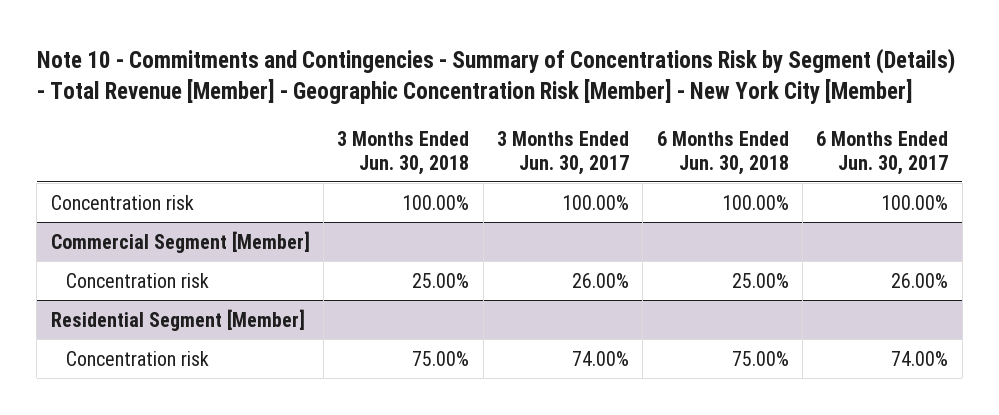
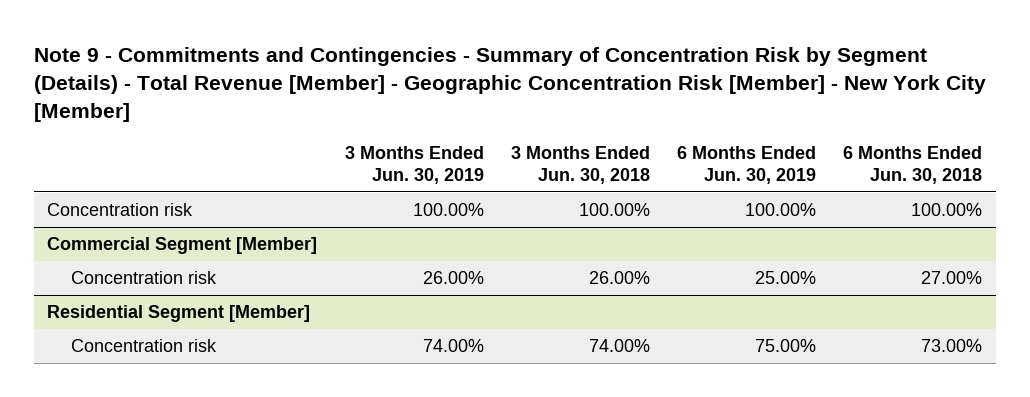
- Note 10 - Commitments and Contingencies - Summary of Concentrations Risk by Segment (Details) - Total Revenue [Member] - Geographic Concentration Risk [Member] - New York City [Member]
+ Note 9 - Commitments and Contingencies - Summary of Concentration Risk by Segment (Details) - Total Revenue [Member] - Geographic Concentration Risk [Member] - New York City [Member]
- | 3 Months Ended Jun. 30, 2018 | 3 Months Ended Jun. 30, 2017 | 6 Months Ended Jun. 30, 2018 | 6 Months Ended Jun. 30, 2017
+ | 3 Months Ended Jun. 30, 2019 | 3 Months Ended Jun. 30, 2018 | 6 Months Ended Jun. 30, 2019 | 6 Months Ended Jun. 30, 2018
@ Commercial Segment [Member]
- Concentration risk | 25.00% | 26.00% | 25.00% | 26.00%
+ Concentration risk | 26.00% | 26.00% | 25.00% | 27.00%
@ Residential Segment [Member]
- Concentration risk | 75.00% | 74.00% | 75.00% | 74.00%
+ Concentration risk | 74.00% | 74.00% | 75.00% | 73.00%

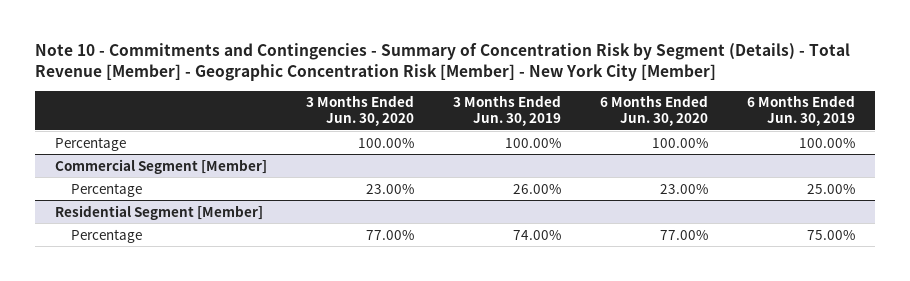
- Note 9 - Commitments and Contingencies - Summary of Concentration Risk by Segment (Details) - Total Revenue [Member] - Geographic Concentration Risk [Member] - New York City [Member]
+ Note 10 - Commitments and Contingencies - Summary of Concentration Risk by Segment (Details) - Total Revenue [Member] - Geographic Concentration Risk [Member] - New York City [Member]
- | 3 Months Ended Jun. 30, 2019 | 3 Months Ended Jun. 30, 2018 | 6 Months Ended Jun. 30, 2019 | 6 Months Ended Jun. 30, 2018
+ | 3 Months Ended Jun. 30, 2020 | 3 Months Ended Jun. 30, 2019 | 6 Months Ended Jun. 30, 2020 | 6 Months Ended Jun. 30, 2019
- Concentration risk | 100.00% | 100.00% | 100.00% | 100.00%
+ Percentage | 100.00% | 100.00% | 100.00% | 100.00%
@ Commercial Segment [Member]
- Concentration risk | 26.00% | 26.00% | 25.00% | 27.00%
+ Percentage | 23.00% | 26.00% | 23.00% | 25.00%
@ Residential Segment [Member]
- Concentration risk | 74.00% | 74.00% | 75.00% | 73.00%
+ Percentage | 77.00% | 74.00% | 77.00% | 75.00%

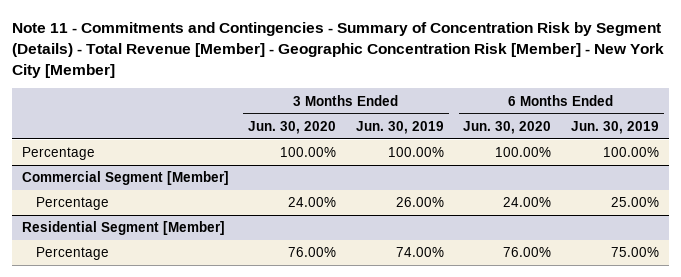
- Note 10 - Commitments and Contingencies - Summary of Concentration Risk by Segment (Details) - Total Revenue [Member] - Geographic Concentration Risk [Member] - New York City [Member]
+ Note 11 - Commitments and Contingencies - Summary of Concentration Risk by Segment (Details) - Total Revenue [Member] - Geographic Concentration Risk [Member] - New York City [Member]
@ Commercial Segment [Member]
- Percentage | 23.00% | 26.00% | 23.00% | 25.00%
+ Percentage | 24.00% | 26.00% | 24.00% | 25.00%
@ Residential Segment [Member]
- Percentage | 77.00% | 74.00% | 77.00% | 75.00%
+ Percentage | 76.00% | 74.00% | 76.00% | 75.00%

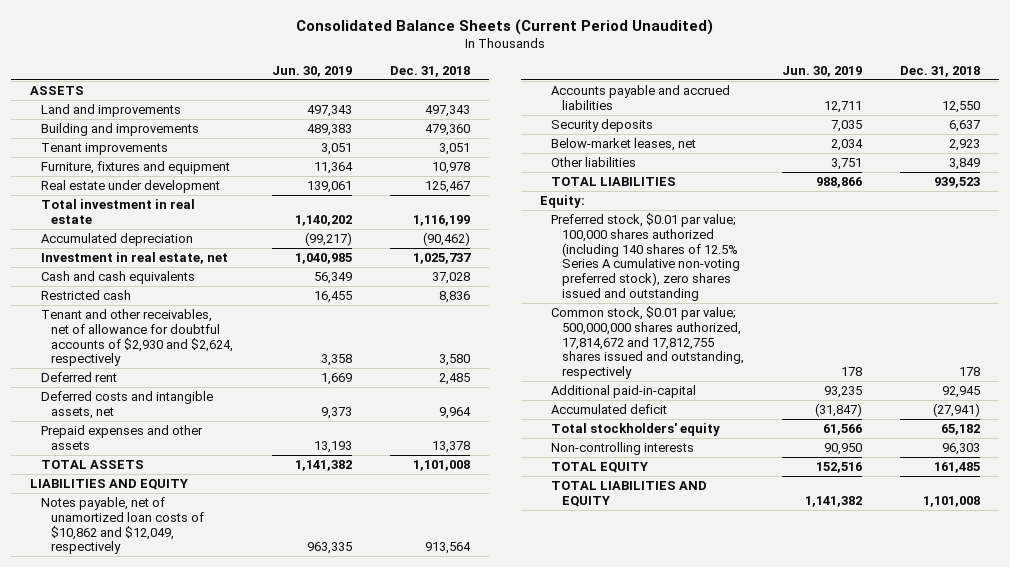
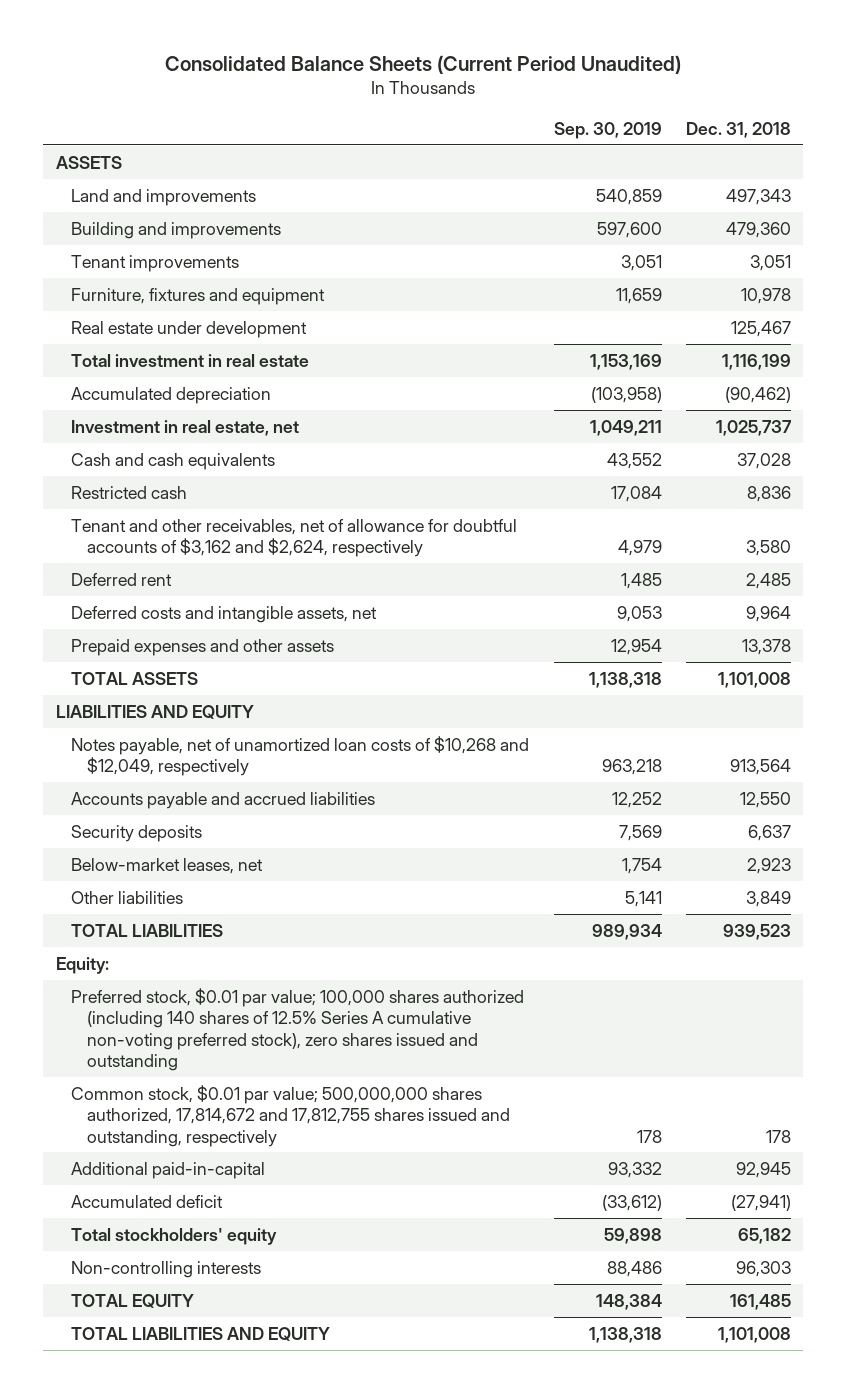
- | Jun. 30, 2019 | Dec. 31, 2018
+ | Sep. 30, 2019 | Dec. 31, 2018
- Tenant and other receivables, net of allowance for doubtful accounts of $2,930 and $2,624, respectively | 3,358 | 3,580
+ Tenant and other receivables, net of allowance for doubtful accounts of $3,162 and $2,624, respectively | 4,979 | 3,580
- Notes payable, net of unamortized loan costs of $10,862 and $12,049, respectively | 963,335 | 913,564
+ Notes payable, net of unamortized loan costs of $10,268 and $12,049, respectively | 963,218 | 913,564

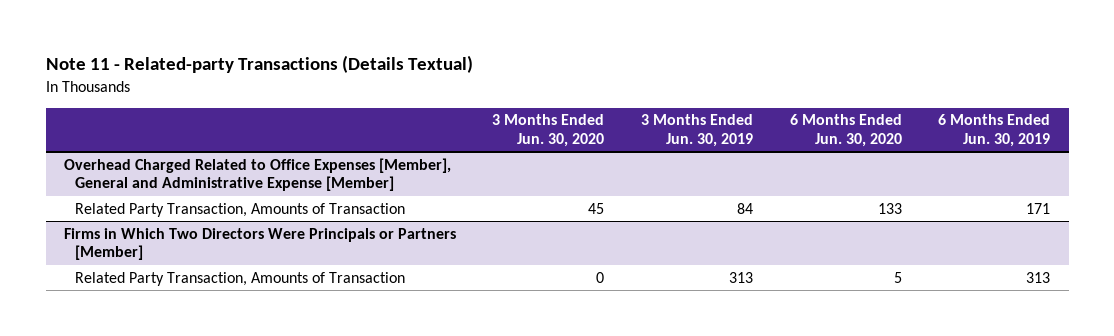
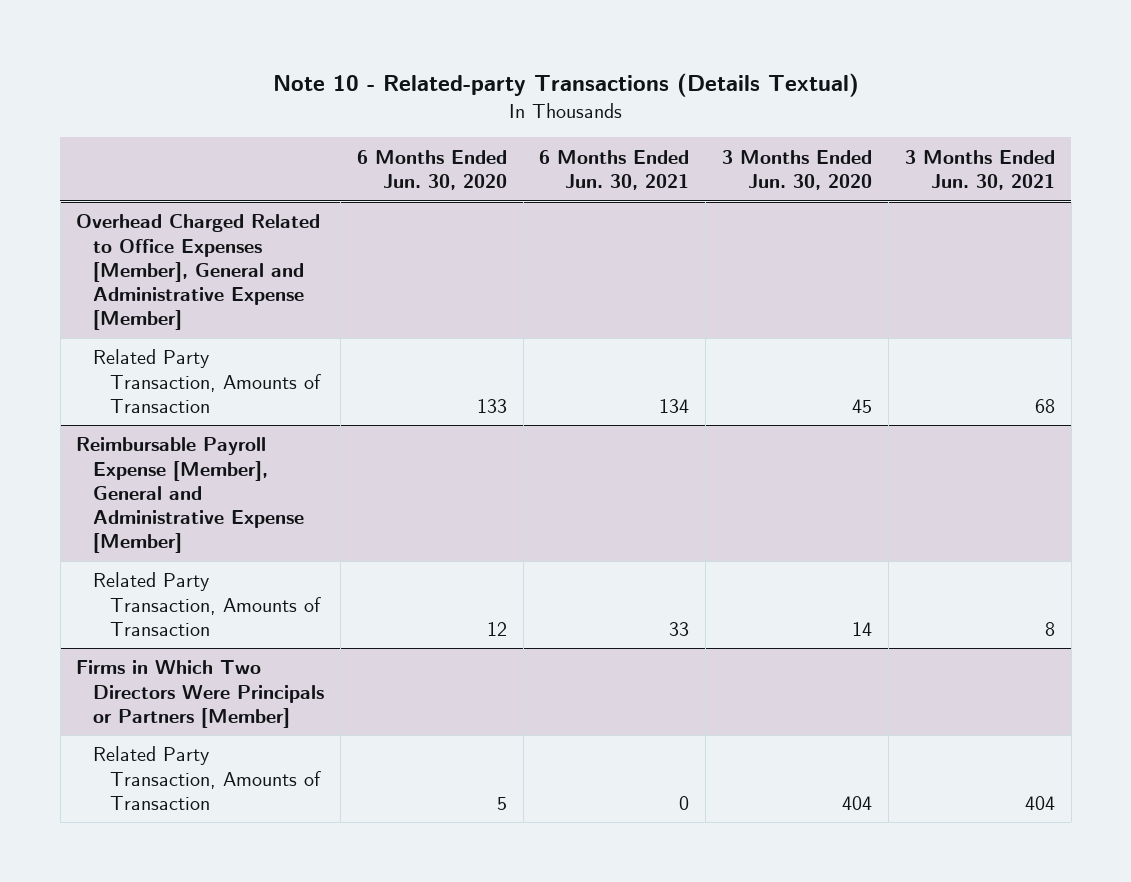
- Note 11 - Related-party Transactions (Details Textual)
+ Note 10 - Related-party Transactions (Details Textual)
- | 3 Months Ended Jun. 30, 2020 | 3 Months Ended Jun. 30, 2019 | 6 Months Ended Jun. 30, 2020 | 6 Months Ended Jun. 30, 2019
+ | 6 Months Ended Jun. 30, 2020 | 6 Months Ended Jun. 30, 2021 | 3 Months Ended Jun. 30, 2020 | 3 Months Ended Jun. 30, 2021
+ Reimbursable Payroll Expense [Member], General and Administrative Expense [Member]
+ Related Party Transaction, Amounts of Transaction | 12 | 33 | 14 | 8
@ Firms in Which Two Directors Were Principals or Partners [Member]
- Related Party Transaction, Amounts of Transaction | 0 | 313 | 5 | 313
+ Related Party Transaction, Amounts of Transaction | 5 | 0 | 404 | 404

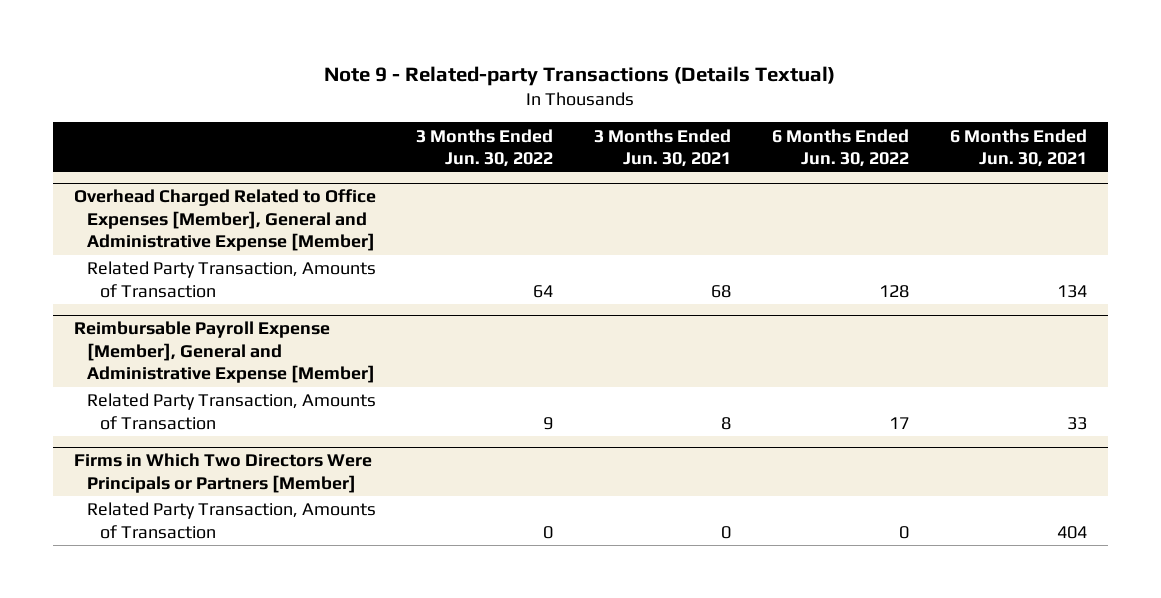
- Note 10 - Related-party Transactions (Details Textual)
+ Note 9 - Related-party Transactions (Details Textual)
- | 6 Months Ended Jun. 30, 2020 | 6 Months Ended Jun. 30, 2021 | 3 Months Ended Jun. 30, 2020 | 3 Months Ended Jun. 30, 2021
+ | 3 Months Ended Jun. 30, 2022 | 3 Months Ended Jun. 30, 2021 | 6 Months Ended Jun. 30, 2022 | 6 Months Ended Jun. 30, 2021
@ Firms in Which Two Directors Were Principals or Partners [Member]
- Related Party Transaction, Amounts of Transaction | 5 | 0 | 404 | 404
+ Related Party Transaction, Amounts of Transaction | 0 | 0 | 0 | 404

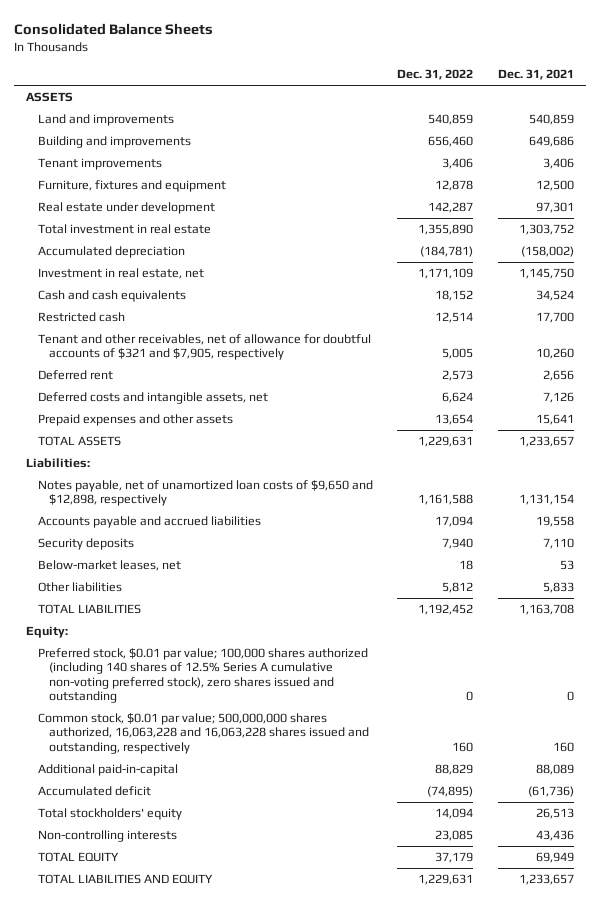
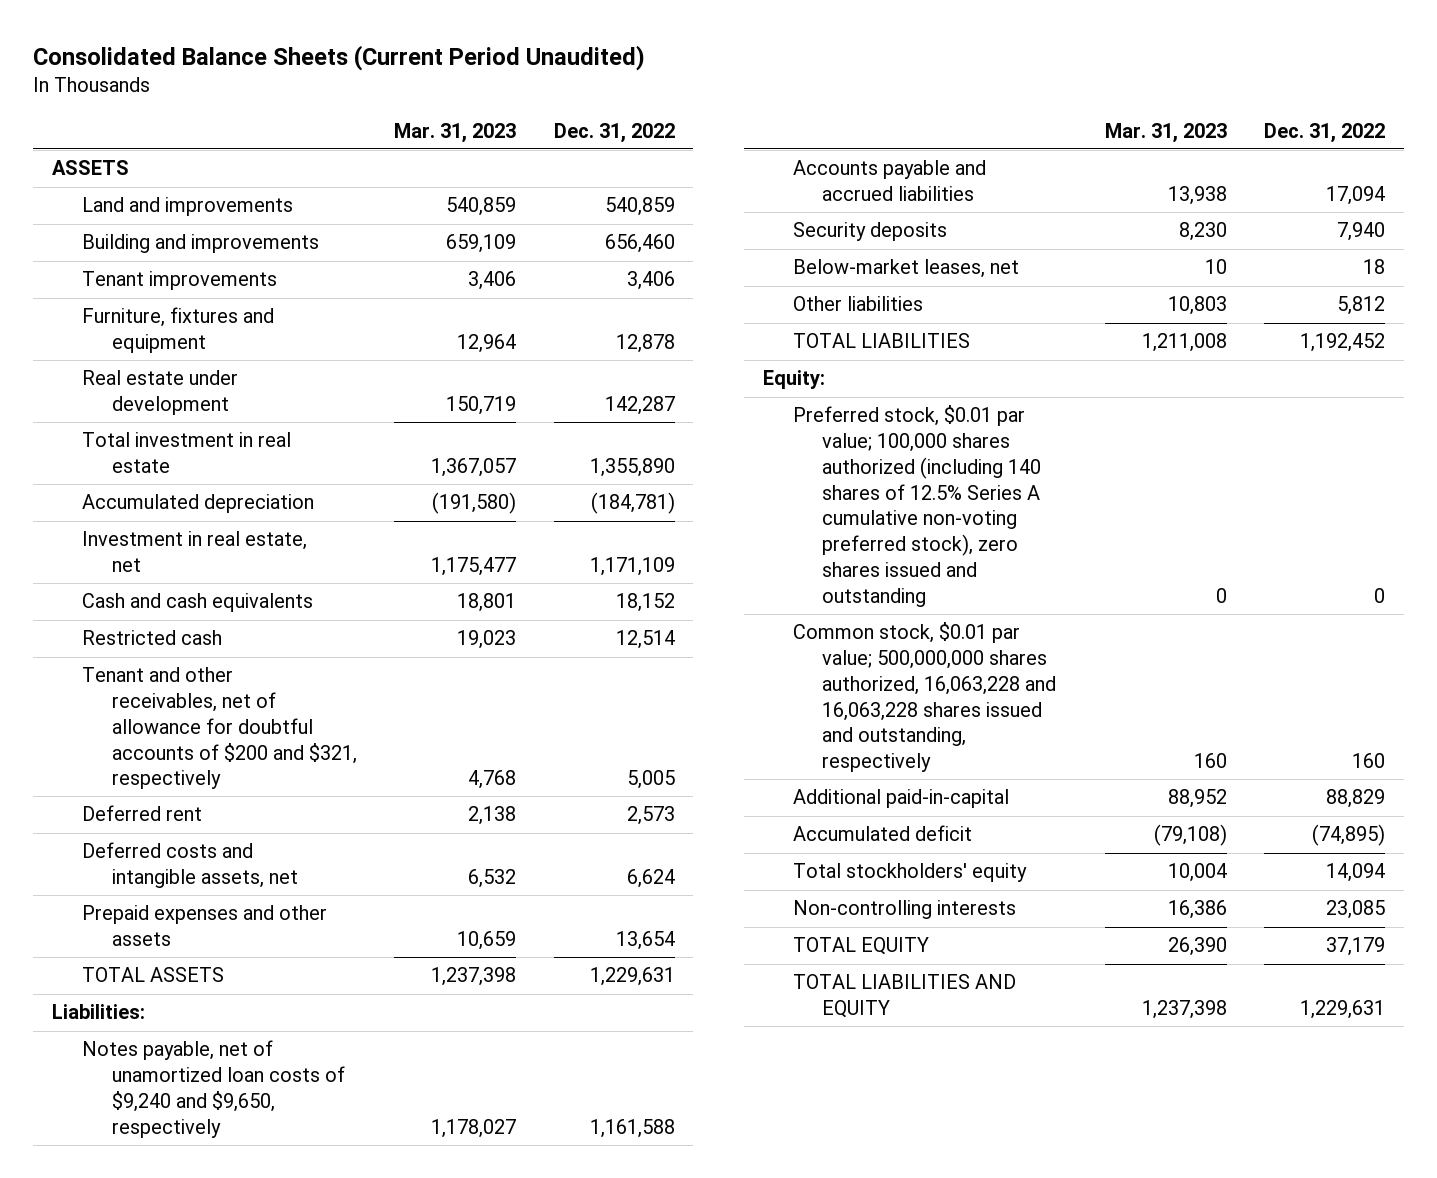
- Consolidated Balance Sheets
+ Consolidated Balance Sheets (Current Period Unaudited)
- | Dec. 31, 2022 | Dec. 31, 2021
+ | Mar. 31, 2023 | Dec. 31, 2022
- Tenant and other receivables, net of allowance for doubtful accounts of $321 and $7,905, respectively | 5,005 | 10,260
+ Tenant and other receivables, net of allowance for doubtful accounts of $200 and $321, respectively | 4,768 | 5,005
- Notes payable, net of unamortized loan costs of $9,650 and $12,898, respectively | 1,161,588 | 1,131,154
+ Notes payable, net of unamortized loan costs of $9,240 and $9,650, respectively | 1,178,027 | 1,161,588

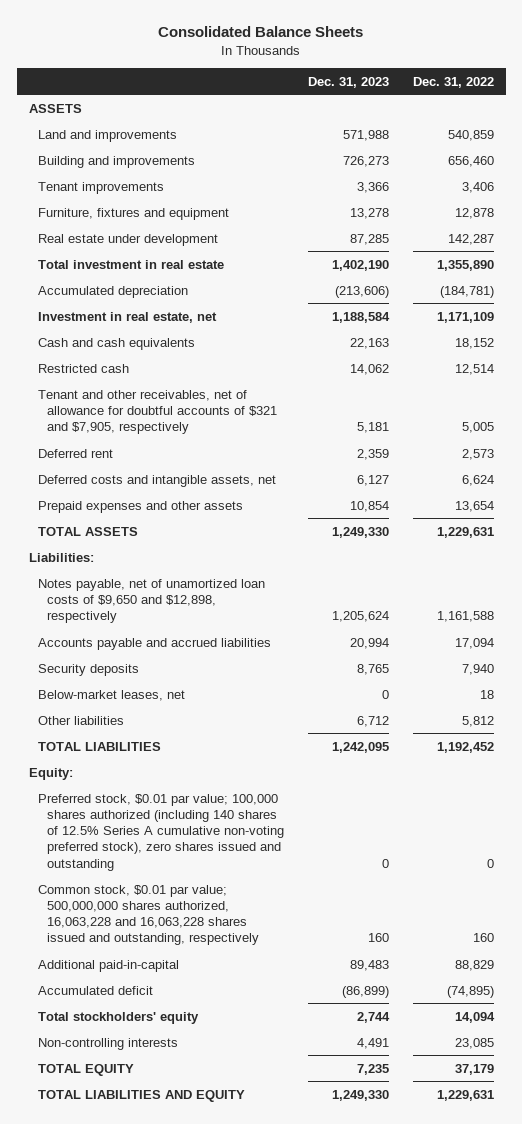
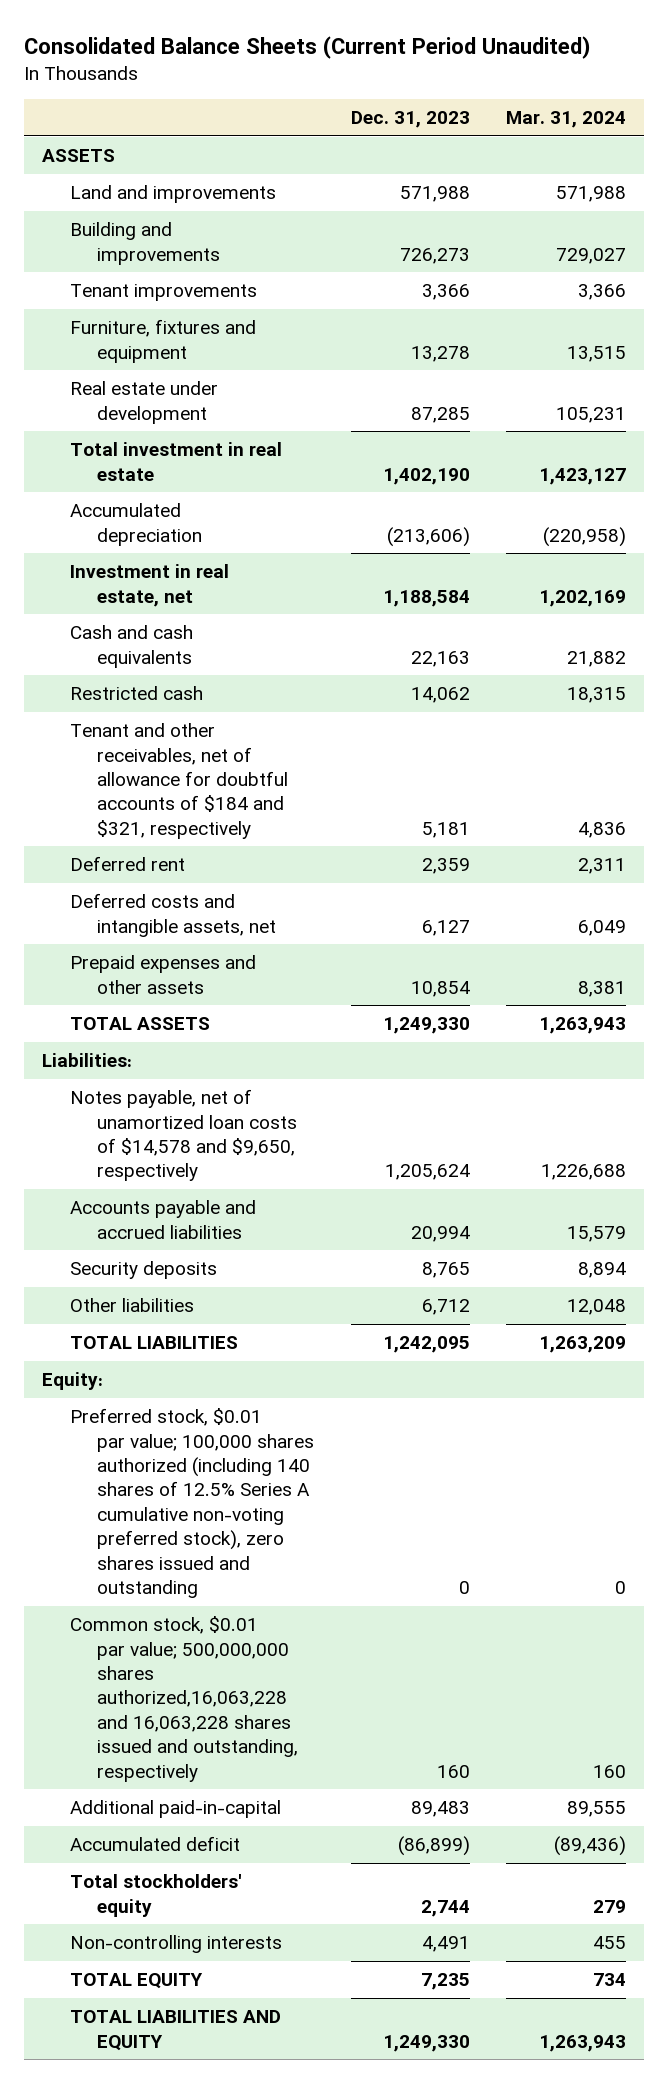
- Consolidated Balance Sheets
+ Consolidated Balance Sheets (Current Period Unaudited)
- | Dec. 31, 2023 | Dec. 31, 2022
+ | Dec. 31, 2023 | Mar. 31, 2024
- Tenant and other receivables, net of allowance for doubtful accounts of $321 and $7,905, respectively | 5,181 | 5,005
+ Tenant and other receivables, net of allowance for doubtful accounts of $184 and $321, respectively | 5,181 | 4,836
- Notes payable, net of unamortized loan costs of $9,650 and $12,898, respectively | 1,205,624 | 1,161,588
+ Notes payable, net of unamortized loan costs of $14,578 and $9,650, respectively | 1,205,624 | 1,226,688
- Below-market leases, net | 0 | 18
- Common stock, $0.01 par value; 500,000,000 shares authorized, 16,063,228 and 16,063,228 shares issued and outstanding, respectively | 160 | 160
+ Common stock, $0.01 par value; 500,000,000 shares authorized,16,063,228 and 16,063,228 shares issued and outstanding, respectively | 160 | 160

